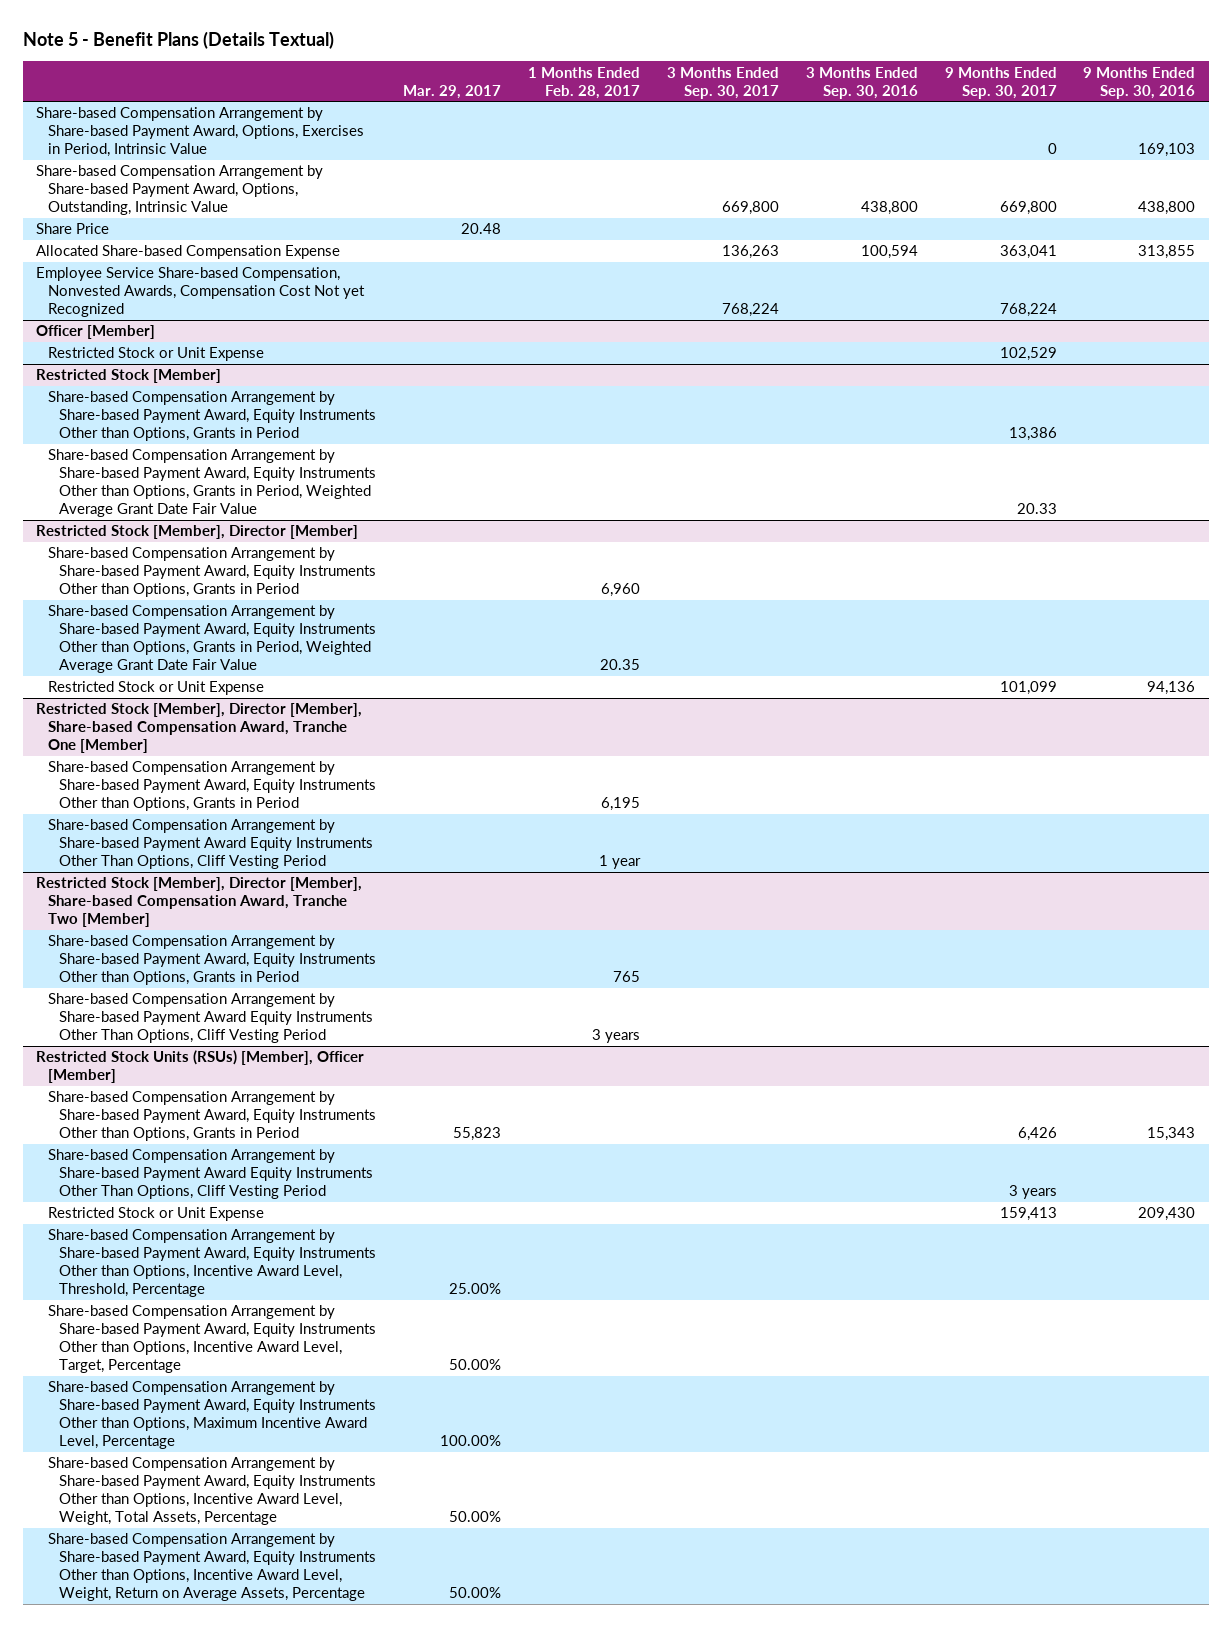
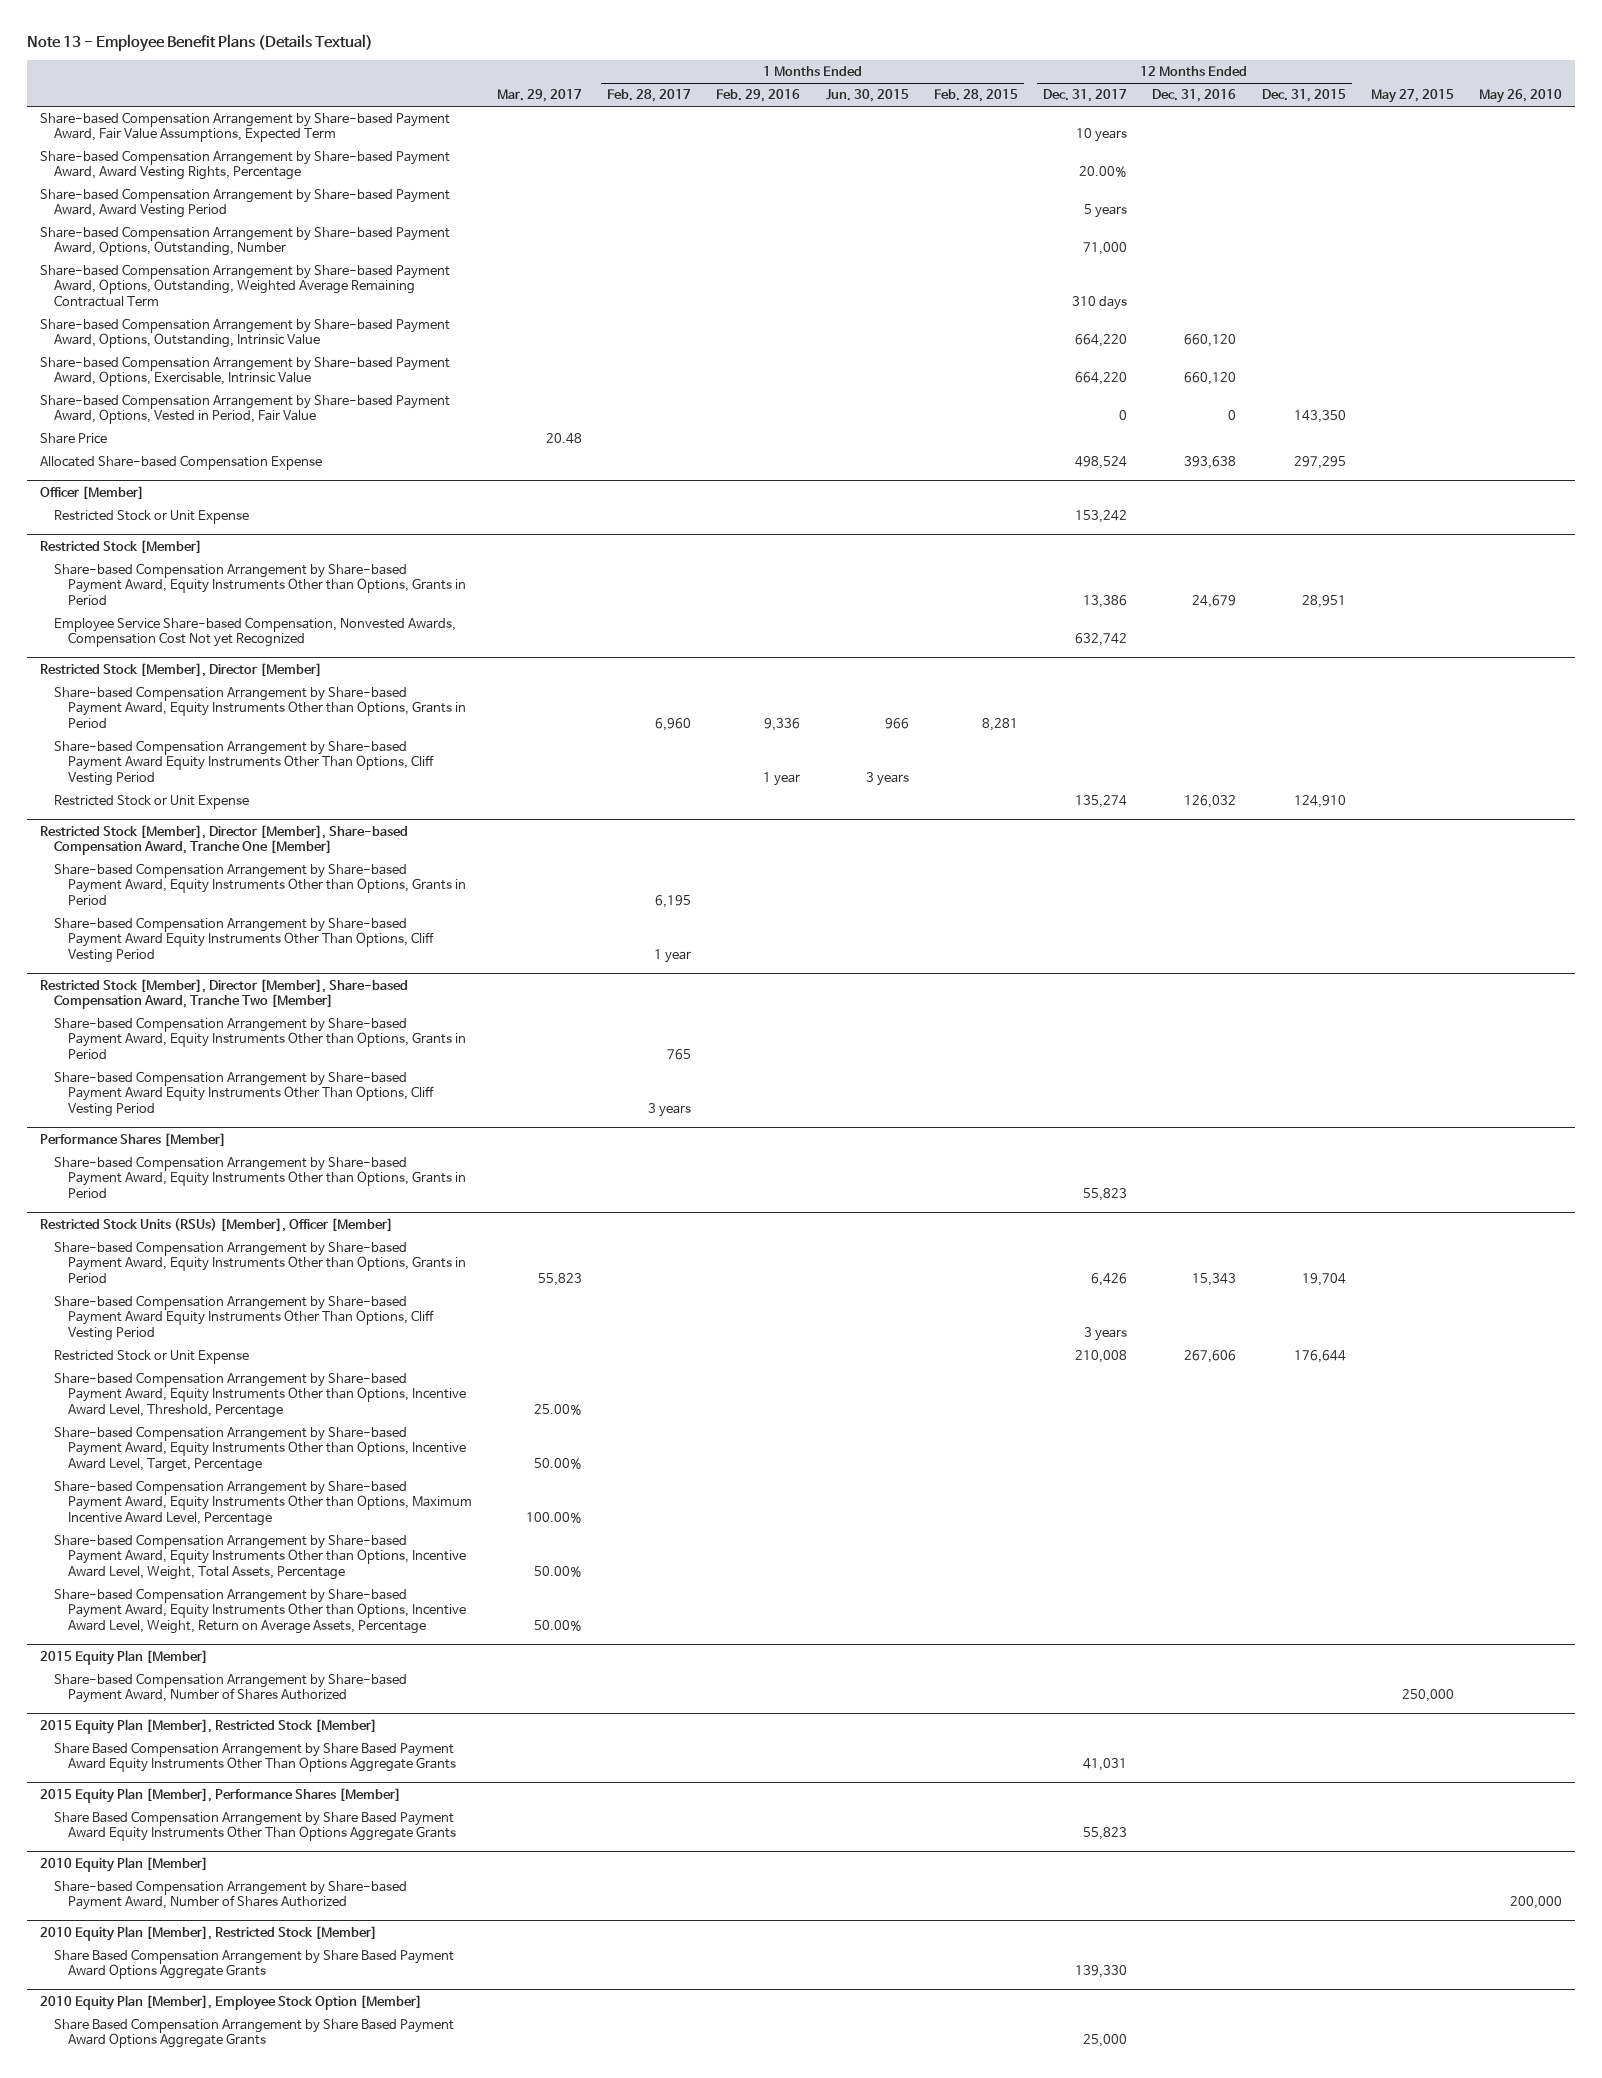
- Note 5 - Benefit Plans (Details Textual)
+ Note 13 - Employee Benefit Plans (Details Textual)
- | Mar. 29, 2017 | 1 Months Ended Feb. 28, 2017 | 3 Months Ended Sep. 30, 2017 | 3 Months Ended Sep. 30, 2016 | 9 Months Ended Sep. 30, 2017 | 9 Months Ended Sep. 30, 2016
+ | Mar. 29, 2017 | 1 Months Ended Feb. 28, 2017 | 1 Months Ended Feb. 29, 2016 | 1 Months Ended Jun. 30, 2015 | 1 Months Ended Feb. 28, 2015 | 12 Months Ended Dec. 31, 2017 | 12 Months Ended Dec. 31, 2016 | 12 Months Ended Dec. 31, 2015 | May 27, 2015 | May 26, 2010
- Share-based Compensation Arrangement by Share-based Payment Award, Options, Exercises in Period, Intrinsic Value | | | | | 0 | 169,103
+ Share-based Compensation Arrangement by Share-based Payment Award, Fair Value Assumptions, Expected Term | | | | | | 10 years | | | |
+ Share-based Compensation Arrangement by Share-based Payment Award, Award Vesting Rights, Percentage | | | | | | 20.00% | | | |
+ Share-based Compensation Arrangement by Share-based Payment Award, Award Vesting Period | | | | | | 5 years | | | |
+ Share-based Compensation Arrangement by Share-based Payment Award, Options, Outstanding, Number | | | | | | 71,000 | | | |
+ Share-based Compensation Arrangement by Share-based Payment Award, Options, Outstanding, Weighted Average Remaining Contractual Term | | | | | | 310 days | | | |
+ Share-based Compensation Arrangement by Share-based Payment Award, Options, Exercisable, Intrinsic Value | | | | | | 664,220 | 660,120 | | |
+ Share-based Compensation Arrangement by Share-based Payment Award, Options, Vested in Period, Fair Value | | | | | | 0 | 0 | 143,350 | |
- Employee Service Share-based Compensation, Nonvested Awards, Compensation Cost Not yet Recognized | | | 768,224 | | 768,224 |
@ Restricted Stock [Member]
- Share-based Compensation Arrangement by Share-based Payment Award, Equity Instruments Other than Options, Grants in Period, Weighted Average Grant Date Fair Value | | | | | 20.33 |
+ Employee Service Share-based Compensation, Nonvested Awards, Compensation Cost Not yet Recognized | | | | | | 632,742 | | | |
@ Restricted Stock [Member], Director [Member]
- Share-based Compensation Arrangement by Share-based Payment Award, Equity Instruments Other than Options, Grants in Period, Weighted Average Grant Date Fair Value | | 20.35 | | | |
+ Share-based Compensation Arrangement by Share-based Payment Award Equity Instruments Other Than Options, Cliff Vesting Period | | | 1 year | 3 years | | | | | |
+ Performance Shares [Member]
+ Share-based Compensation Arrangement by Share-based Payment Award, Equity Instruments Other than Options, Grants in Period | | | | | | 55,823 | | | |
+ 2015 Equity Plan [Member]
+ Share-based Compensation Arrangement by Share-based Payment Award, Number of Shares Authorized | | | | | | | | | 250,000 |
+ 2015 Equity Plan [Member], Restricted Stock [Member]
+ Share Based Compensation Arrangement by Share Based Payment Award Equity Instruments Other Than Options Aggregate Grants | | | | | | 41,031 | | | |
+ 2015 Equity Plan [Member], Performance Shares [Member]
+ Share Based Compensation Arrangement by Share Based Payment Award Equity Instruments Other Than Options Aggregate Grants | | | | | | 55,823 | | | |
+ 2010 Equity Plan [Member]
+ Share-based Compensation Arrangement by Share-based Payment Award, Number of Shares Authorized | | | | | | | | | | 200,000
+ 2010 Equity Plan [Member], Restricted Stock [Member]
+ Share Based Compensation Arrangement by Share Based Payment Award Options Aggregate Grants | | | | | | 139,330 | | | |
+ 2010 Equity Plan [Member], Employee Stock Option [Member]
+ Share Based Compensation Arrangement by Share Based Payment Award Options Aggregate Grants | | | | | | 25,000 | | | |

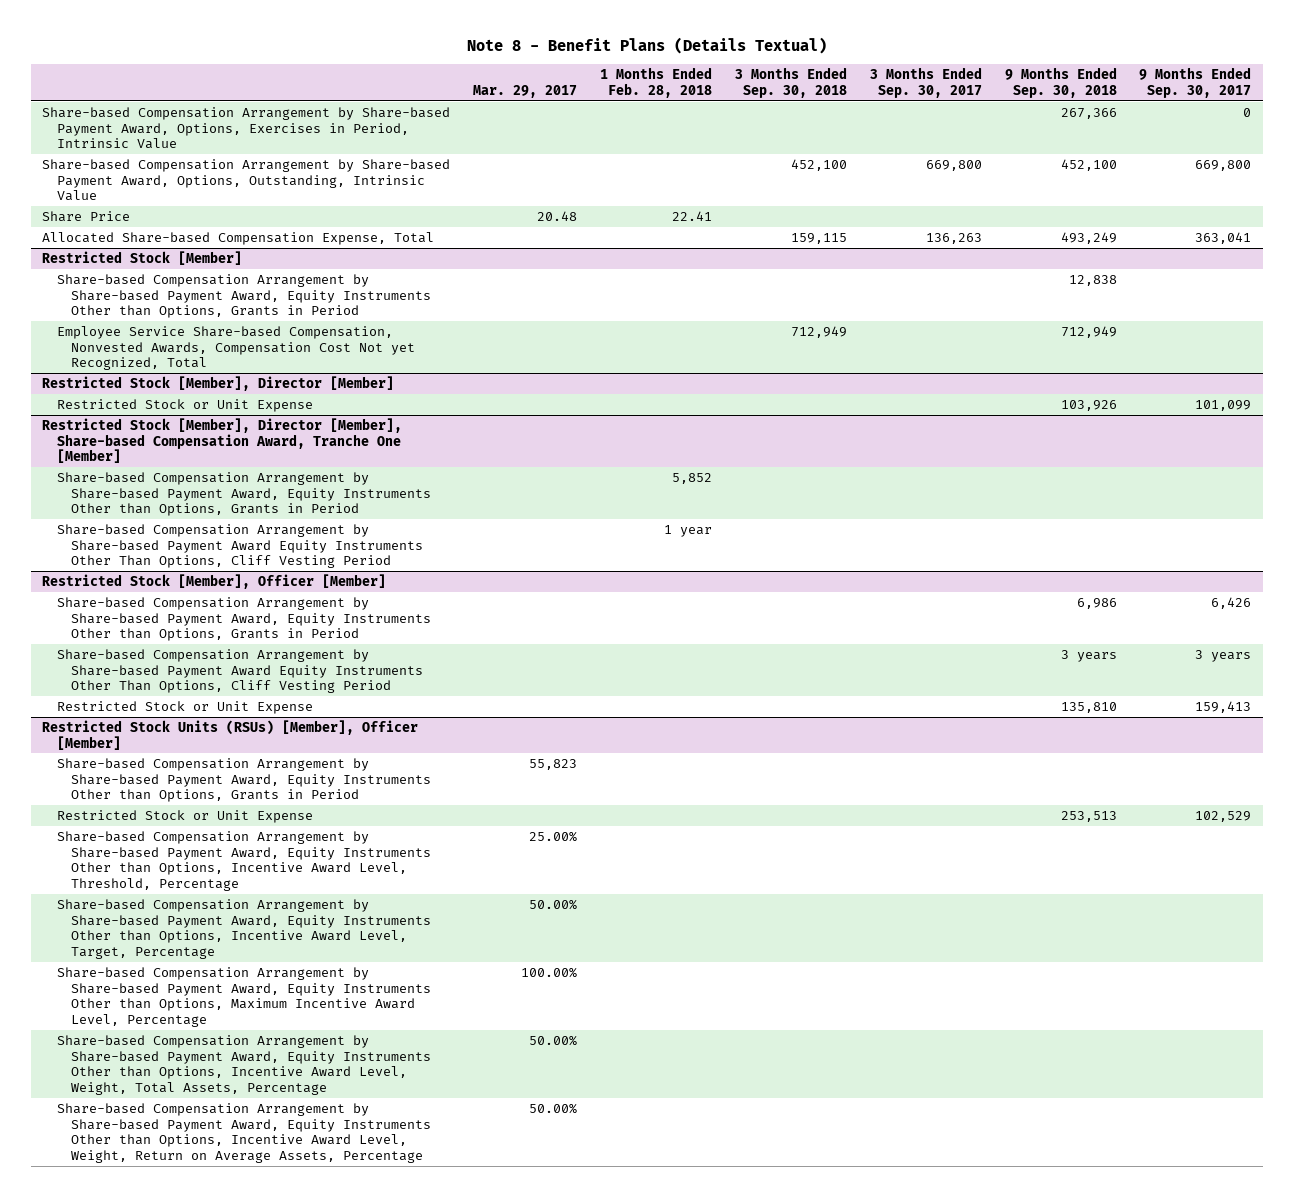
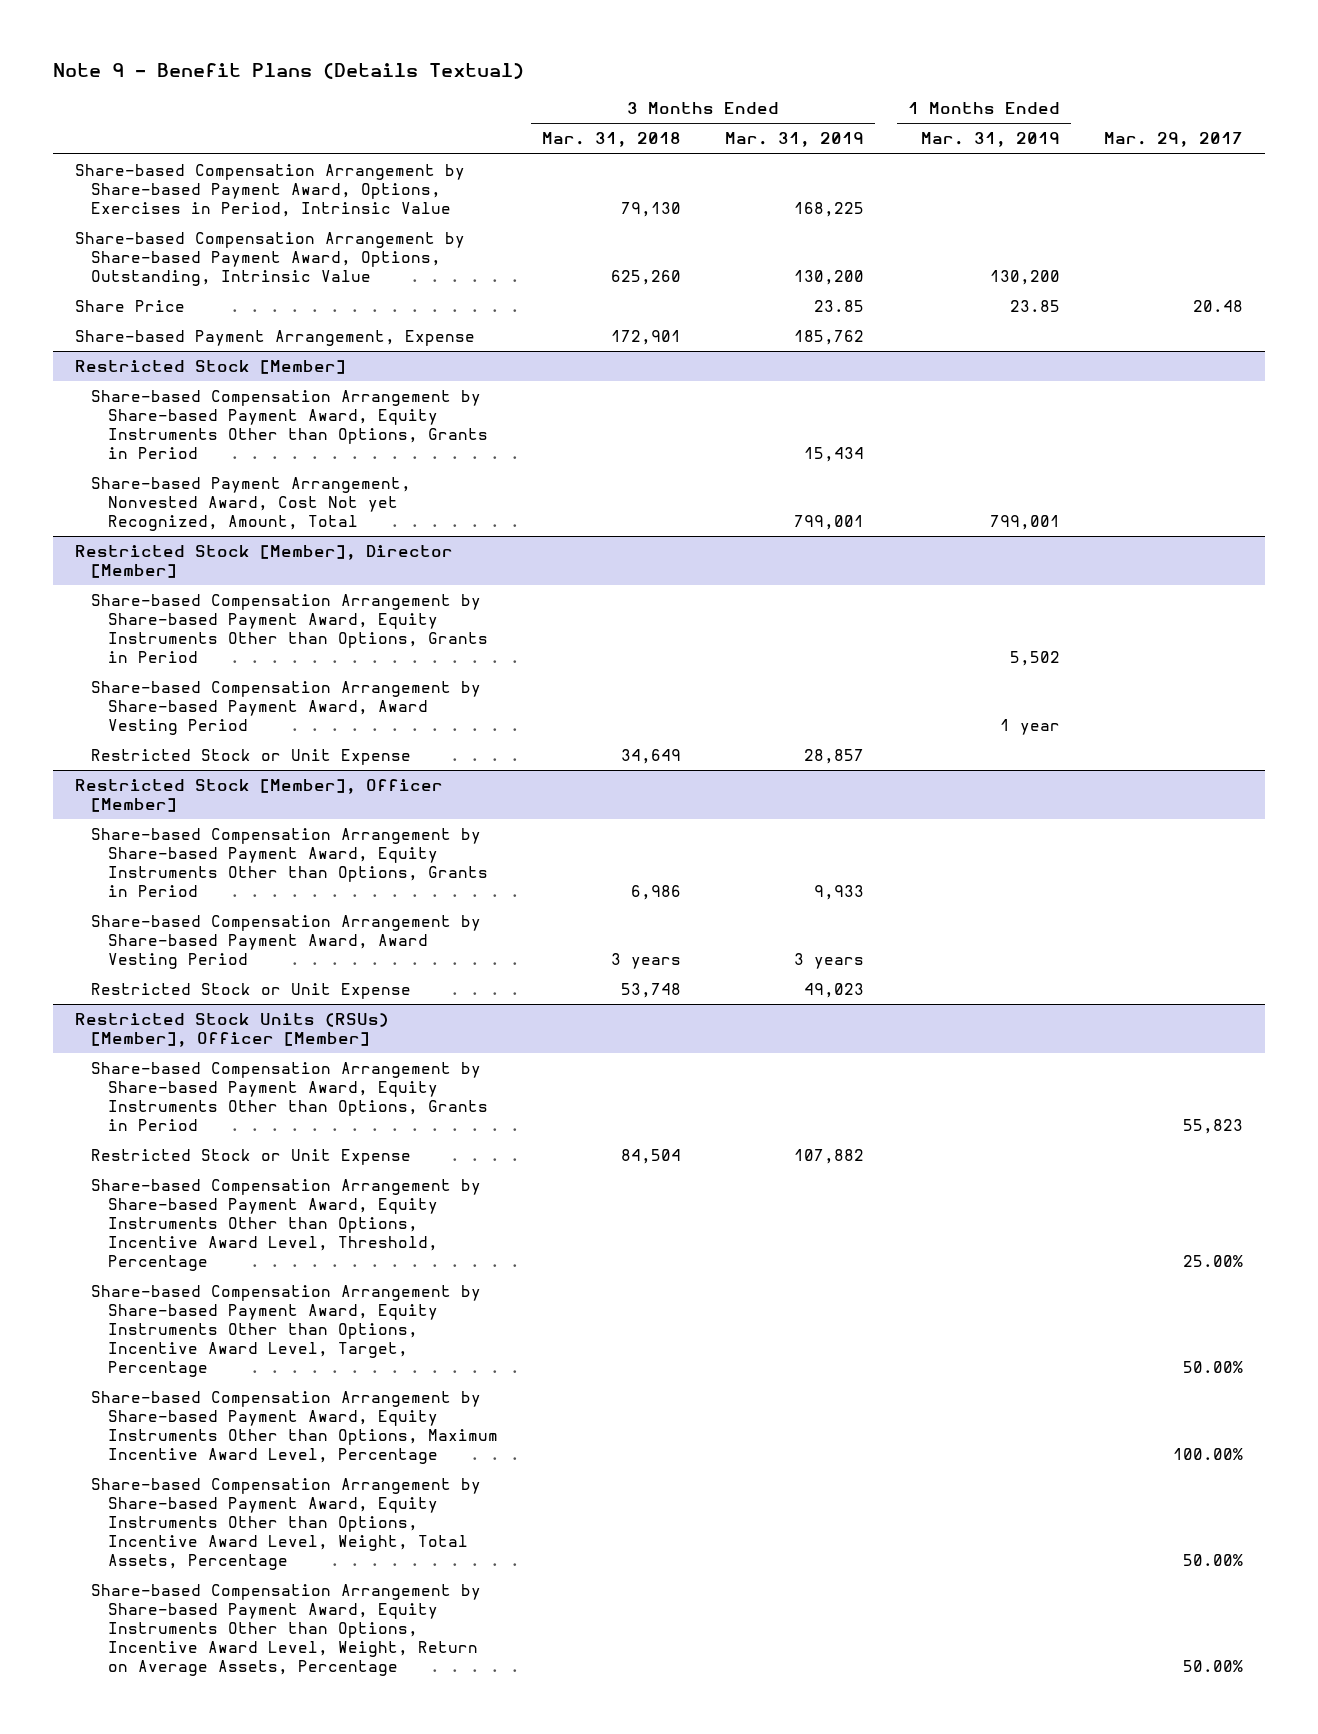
- Note 8 - Benefit Plans (Details Textual)
+ Note 9 - Benefit Plans (Details Textual)
- | Mar. 29, 2017 | 1 Months Ended Feb. 28, 2018 | 3 Months Ended Sep. 30, 2018 | 3 Months Ended Sep. 30, 2017 | 9 Months Ended Sep. 30, 2018 | 9 Months Ended Sep. 30, 2017
+ | 3 Months Ended Mar. 31, 2018 | 3 Months Ended Mar. 31, 2019 | 1 Months Ended Mar. 31, 2019 | Mar. 29, 2017
- Allocated Share-based Compensation Expense, Total | | | 159,115 | 136,263 | 493,249 | 363,041
+ Share-based Payment Arrangement, Expense | 172,901 | 185,762 | |
@ Restricted Stock [Member]
- Employee Service Share-based Compensation, Nonvested Awards, Compensation Cost Not yet Recognized, Total | | | 712,949 | | 712,949 |
+ Share-based Payment Arrangement, Nonvested Award, Cost Not yet Recognized, Amount, Total | | 799,001 | 799,001 |
@ Restricted Stock [Member], Director [Member]
+ Share-based Compensation Arrangement by Share-based Payment Award, Equity Instruments Other than Options, Grants in Period | | | 5,502 |
+ Share-based Compensation Arrangement by Share-based Payment Award, Award Vesting Period | | | 1 year |
- Restricted Stock [Member], Director [Member], Share-based Compensation Award, Tranche One [Member]
- Share-based Compensation Arrangement by Share-based Payment Award, Equity Instruments Other than Options, Grants in Period | | 5,852 | | | |
- Share-based Compensation Arrangement by Share-based Payment Award Equity Instruments Other Than Options, Cliff Vesting Period | | 1 year | | | |
@ Restricted Stock [Member], Officer [Member]
- Share-based Compensation Arrangement by Share-based Payment Award Equity Instruments Other Than Options, Cliff Vesting Period | | | | | 3 years | 3 years
+ Share-based Compensation Arrangement by Share-based Payment Award, Award Vesting Period | 3 years | 3 years | |

